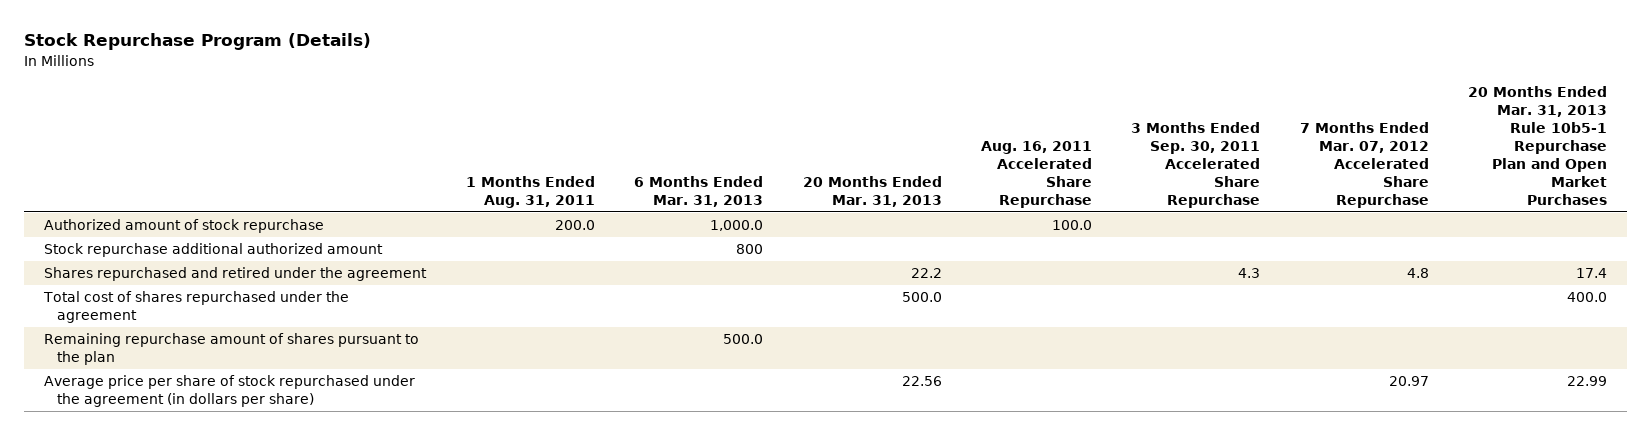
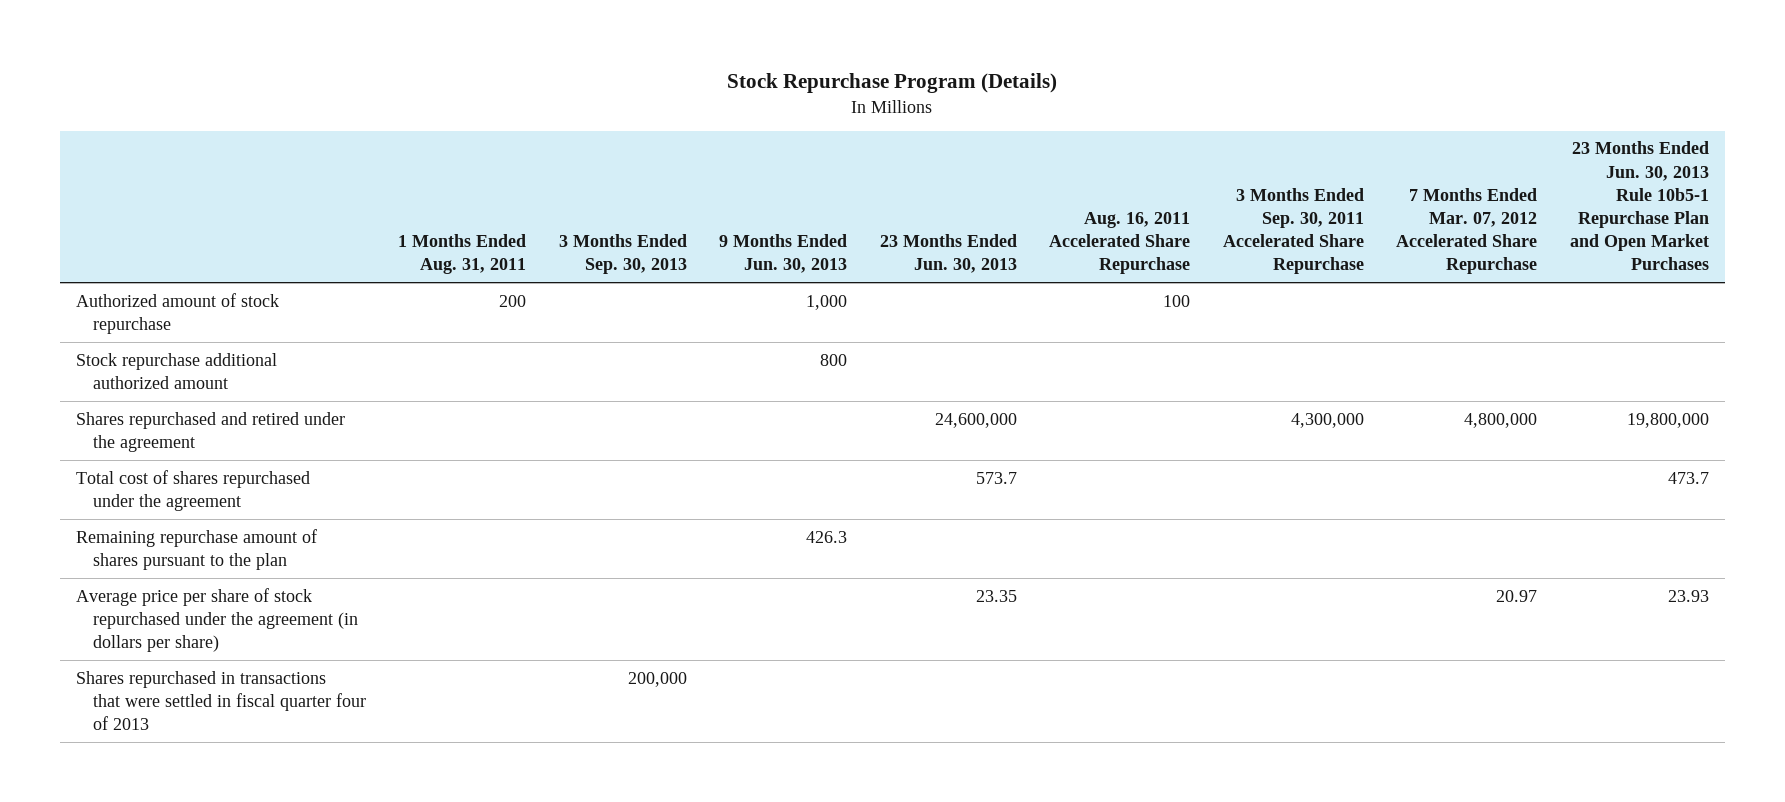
- | 1 Months Ended Aug. 31, 2011 | 6 Months Ended Mar. 31, 2013 | 20 Months Ended Mar. 31, 2013 | Aug. 16, 2011 Accelerated Share Repurchase | 3 Months Ended Sep. 30, 2011 Accelerated Share Repurchase | 7 Months Ended Mar. 07, 2012 Accelerated Share Repurchase | 20 Months Ended Mar. 31, 2013 Rule 10b5-1 Repurchase Plan and Open Market Purchases
+ | 1 Months Ended Aug. 31, 2011 | 3 Months Ended Sep. 30, 2013 | 9 Months Ended Jun. 30, 2013 | 23 Months Ended Jun. 30, 2013 | Aug. 16, 2011 Accelerated Share Repurchase | 3 Months Ended Sep. 30, 2011 Accelerated Share Repurchase | 7 Months Ended Mar. 07, 2012 Accelerated Share Repurchase | 23 Months Ended Jun. 30, 2013 Rule 10b5-1 Repurchase Plan and Open Market Purchases
- Authorized amount of stock repurchase | 200.0 | 1,000.0 | | 100.0 | | |
+ Authorized amount of stock repurchase | 200 | | 1,000 | | 100 | | |
- Shares repurchased and retired under the agreement | | | 22.2 | | 4.3 | 4.8 | 17.4
+ Shares repurchased and retired under the agreement | | | | 24,600,000 | | 4,300,000 | 4,800,000 | 19,800,000
+ Shares repurchased in transactions that were settled in fiscal quarter four of 2013 | | 200,000 | | | | | |

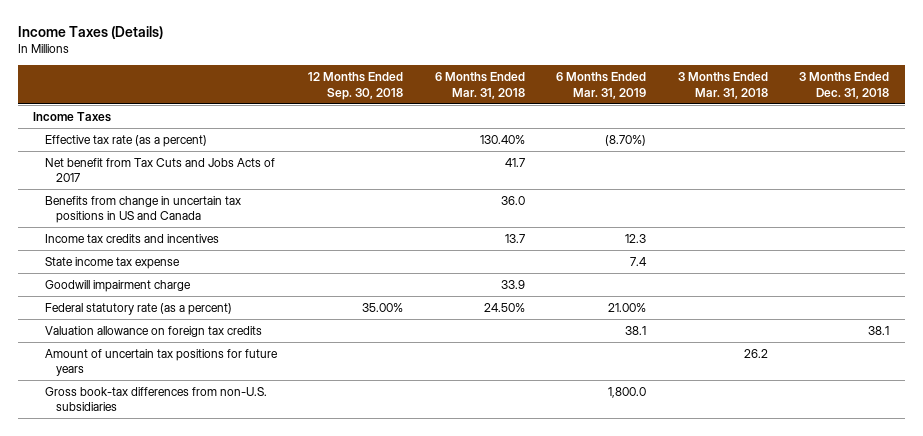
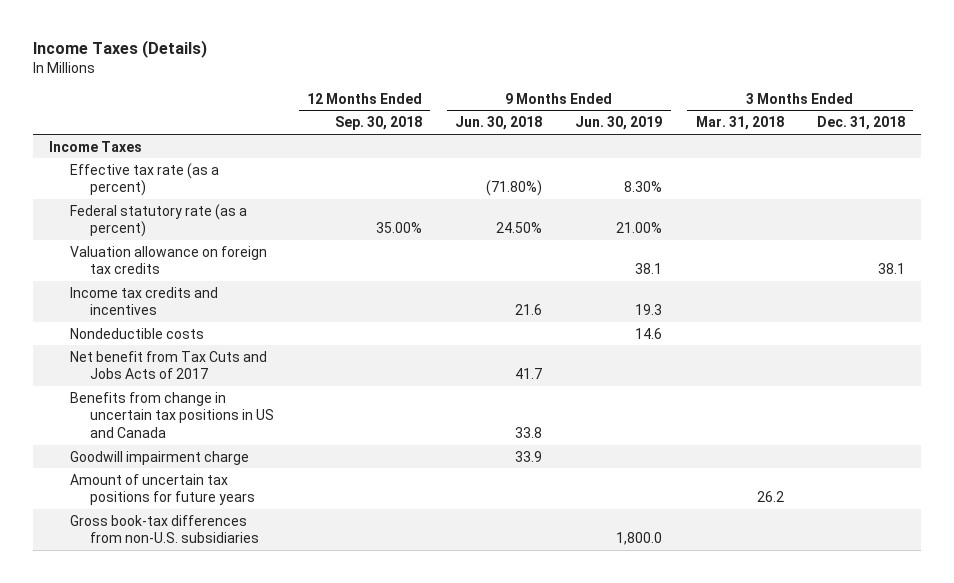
- | 12 Months Ended Sep. 30, 2018 | 6 Months Ended Mar. 31, 2018 | 6 Months Ended Mar. 31, 2019 | 3 Months Ended Mar. 31, 2018 | 3 Months Ended Dec. 31, 2018
+ | 12 Months Ended Sep. 30, 2018 | 9 Months Ended Jun. 30, 2018 | 9 Months Ended Jun. 30, 2019 | 3 Months Ended Mar. 31, 2018 | 3 Months Ended Dec. 31, 2018
moved up: Federal statutory rate (as a percent) | 35.00% | 24.50% | 21.00% | |
moved up: Valuation allowance on foreign tax credits | | | 38.1 | | 38.1
moved up: Income tax credits and incentives | | 21.6 | 19.3 | |
+ Nondeductible costs | | | 14.6 | |
- State income tax expense | | | 7.4 | |

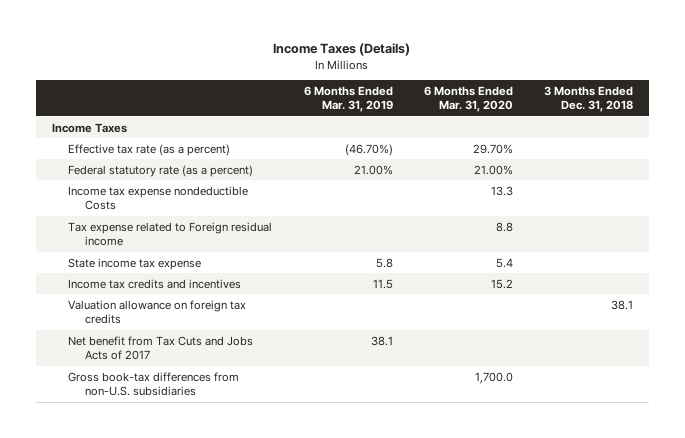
- | 12 Months Ended Sep. 30, 2018 | 9 Months Ended Jun. 30, 2018 | 9 Months Ended Jun. 30, 2019 | 3 Months Ended Mar. 31, 2018 | 3 Months Ended Dec. 31, 2018
+ | 6 Months Ended Mar. 31, 2019 | 6 Months Ended Mar. 31, 2020 | 3 Months Ended Dec. 31, 2018
+ Income tax expense nondeductible Costs | | 13.3 |
+ Tax expense related to Foreign residual income | | 8.8 |
+ State income tax expense | 5.8 | 5.4 |
- Nondeductible costs | | | 14.6 | |
moved down: Valuation allowance on foreign tax credits | | | 38.1
- Benefits from change in uncertain tax positions in US and Canada | | 33.8 | | |
- Goodwill impairment charge | | 33.9 | | |
- Amount of uncertain tax positions for future years | | | | 26.2 |

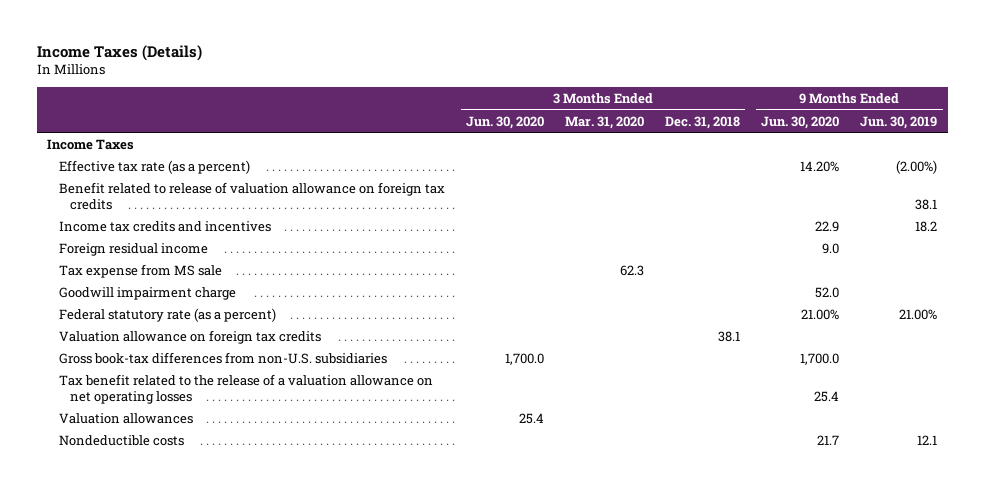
- | 6 Months Ended Mar. 31, 2019 | 6 Months Ended Mar. 31, 2020 | 3 Months Ended Dec. 31, 2018
+ | 3 Months Ended Jun. 30, 2020 | 3 Months Ended Mar. 31, 2020 | 3 Months Ended Dec. 31, 2018 | 9 Months Ended Jun. 30, 2020 | 9 Months Ended Jun. 30, 2019
- Income tax expense nondeductible Costs | | 13.3 |
- Tax expense related to Foreign residual income | | 8.8 |
- State income tax expense | 5.8 | 5.4 |
+ Benefit related to release of valuation allowance on foreign tax credits | | | | | 38.1
+ Foreign residual income | | | | 9.0 |
+ Tax expense from MS sale | | 62.3 | | |
+ Goodwill impairment charge | | | | 52.0 |
moved down: Federal statutory rate (as a percent) | | | | 21.00% | 21.00%
- Net benefit from Tax Cuts and Jobs Acts of 2017 | 38.1 | |
+ Tax benefit related to the release of a valuation allowance on net operating losses | | | | 25.4 |
+ Valuation allowances | 25.4 | | | |
+ Nondeductible costs | | | | 21.7 | 12.1

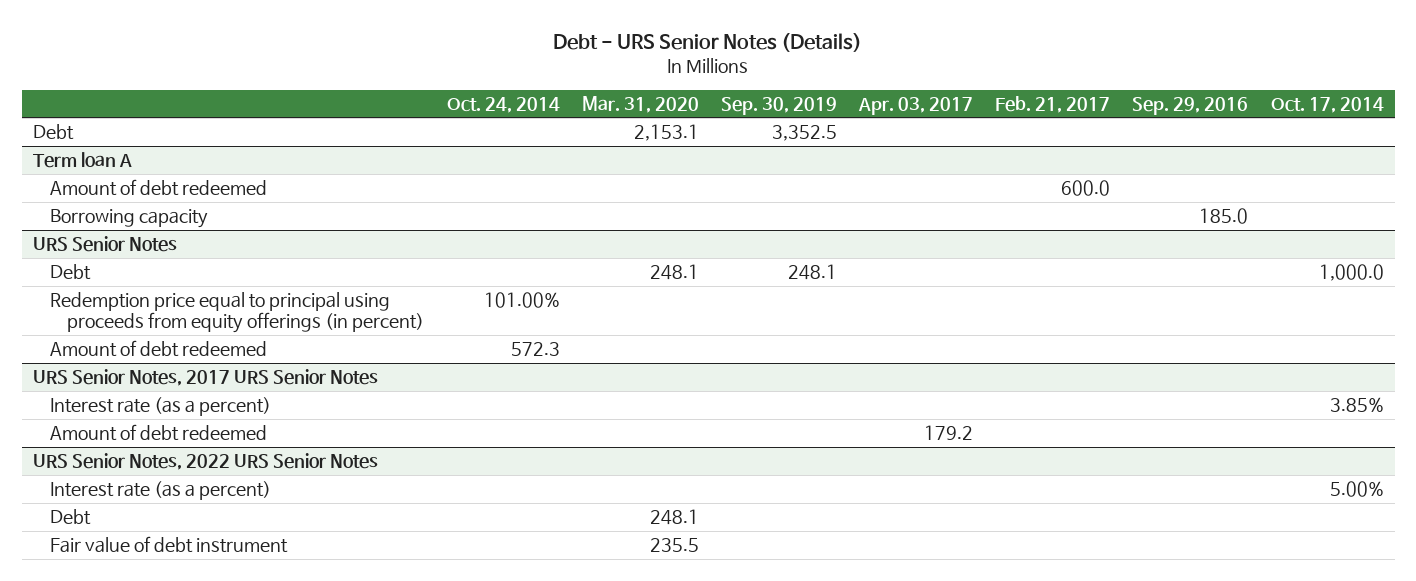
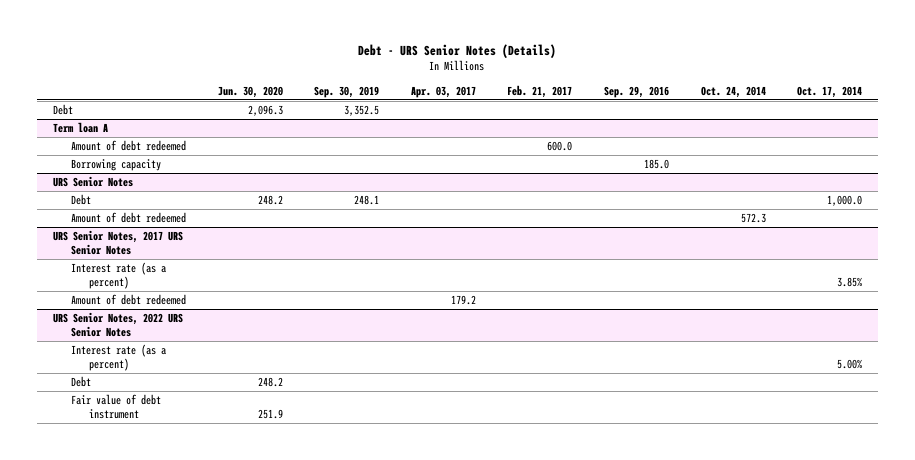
- | Oct. 24, 2014 | Mar. 31, 2020 | Sep. 30, 2019 | Apr. 03, 2017 | Feb. 21, 2017 | Sep. 29, 2016 | Oct. 17, 2014
+ | Jun. 30, 2020 | Sep. 30, 2019 | Apr. 03, 2017 | Feb. 21, 2017 | Sep. 29, 2016 | Oct. 24, 2014 | Oct. 17, 2014
@ URS Senior Notes
- Redemption price equal to principal using proceeds from equity offerings (in percent) | 101.00% | | | | | |

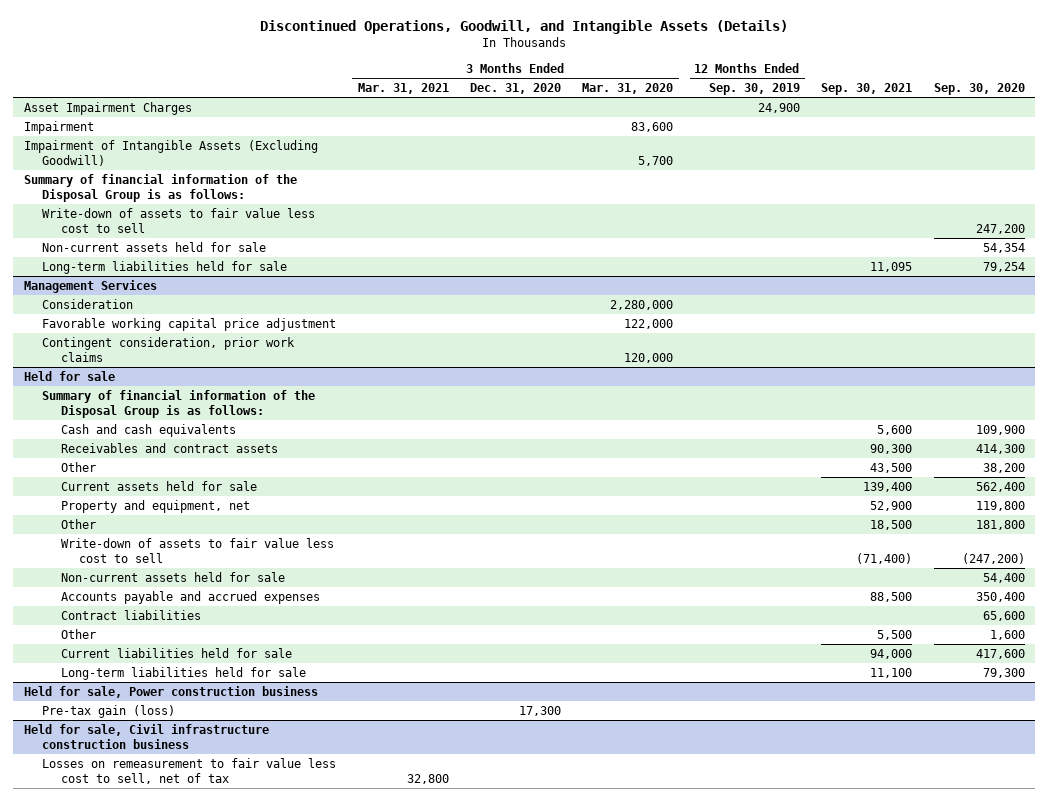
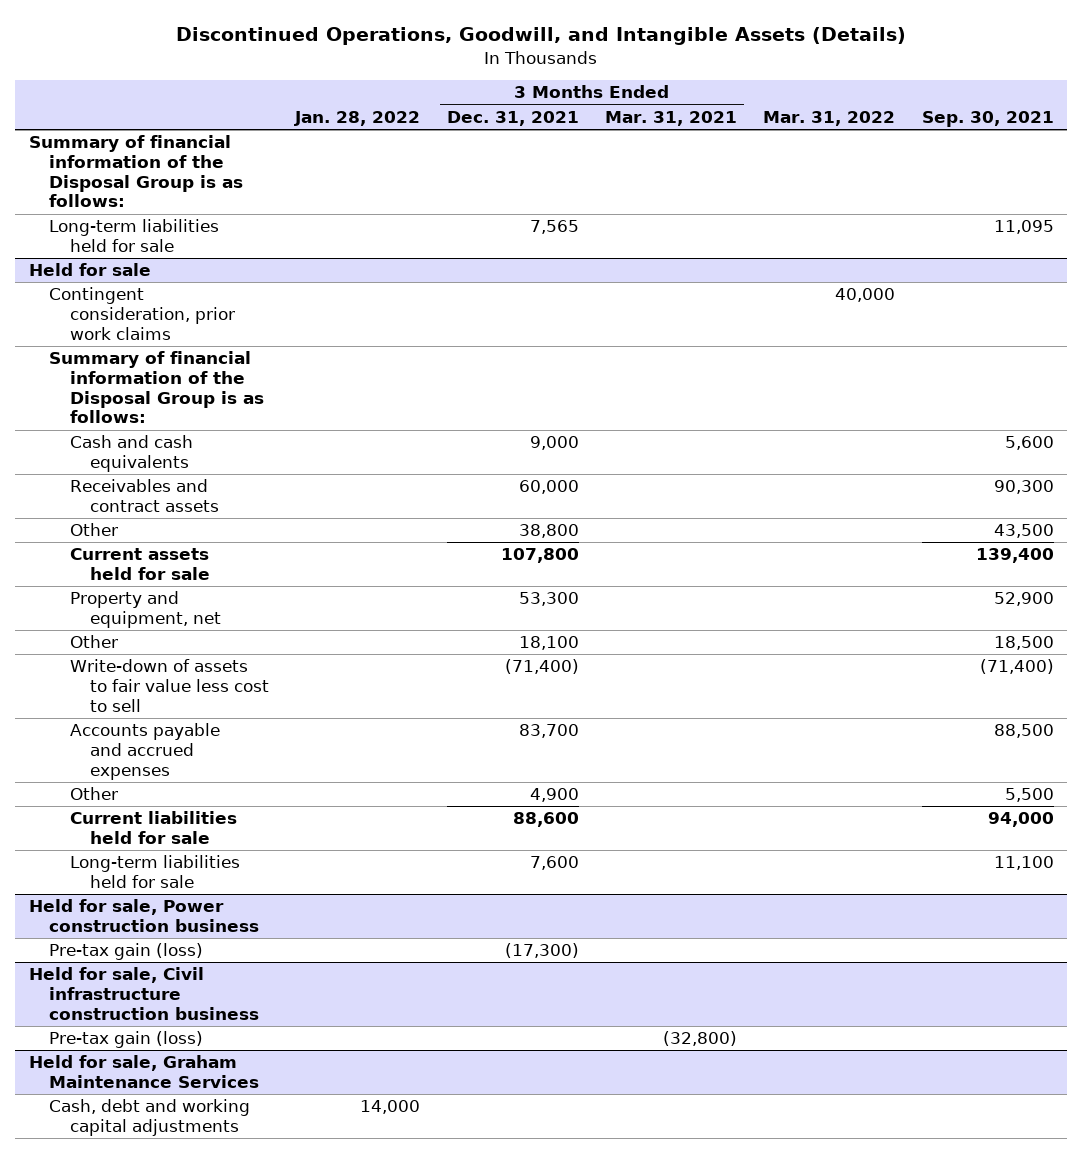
- | 3 Months Ended Mar. 31, 2021 | 3 Months Ended Dec. 31, 2020 | 3 Months Ended Mar. 31, 2020 | 12 Months Ended Sep. 30, 2019 | Sep. 30, 2021 | Sep. 30, 2020
+ | Jan. 28, 2022 | 3 Months Ended Dec. 31, 2021 | 3 Months Ended Mar. 31, 2021 | Mar. 31, 2022 | Sep. 30, 2021
- Asset Impairment Charges | | | | 24,900 | |
- Impairment | | | 83,600 | | |
- Impairment of Intangible Assets (Excluding Goodwill) | | | 5,700 | | |
- Write-down of assets to fair value less cost to sell | | | | | | 247,200
- Non-current assets held for sale | | | | | | 54,354
- Management Services
- Consideration | | | 2,280,000 | | |
- Favorable working capital price adjustment | | | 122,000 | | |
- Contingent consideration, prior work claims | | | 120,000 | | |
@ Held for sale
+ Contingent consideration, prior work claims | | | | 40,000 |
- Non-current assets held for sale | | | | | | 54,400
- Contract liabilities | | | | | | 65,600
@ Held for sale, Civil infrastructure construction business
- Losses on remeasurement to fair value less cost to sell, net of tax | 32,800 | | | | |
+ Pre-tax gain (loss) | | | (32,800) | |
+ Held for sale, Graham Maintenance Services
+ Cash, debt and working capital adjustments | 14,000 | | | |

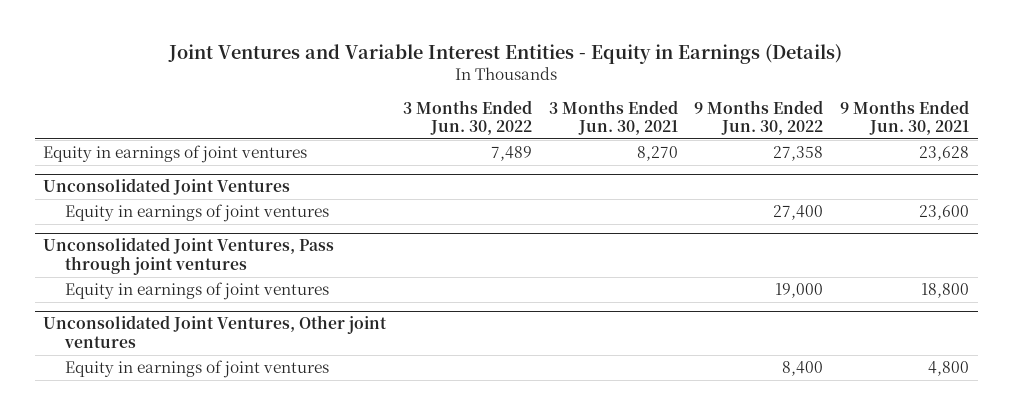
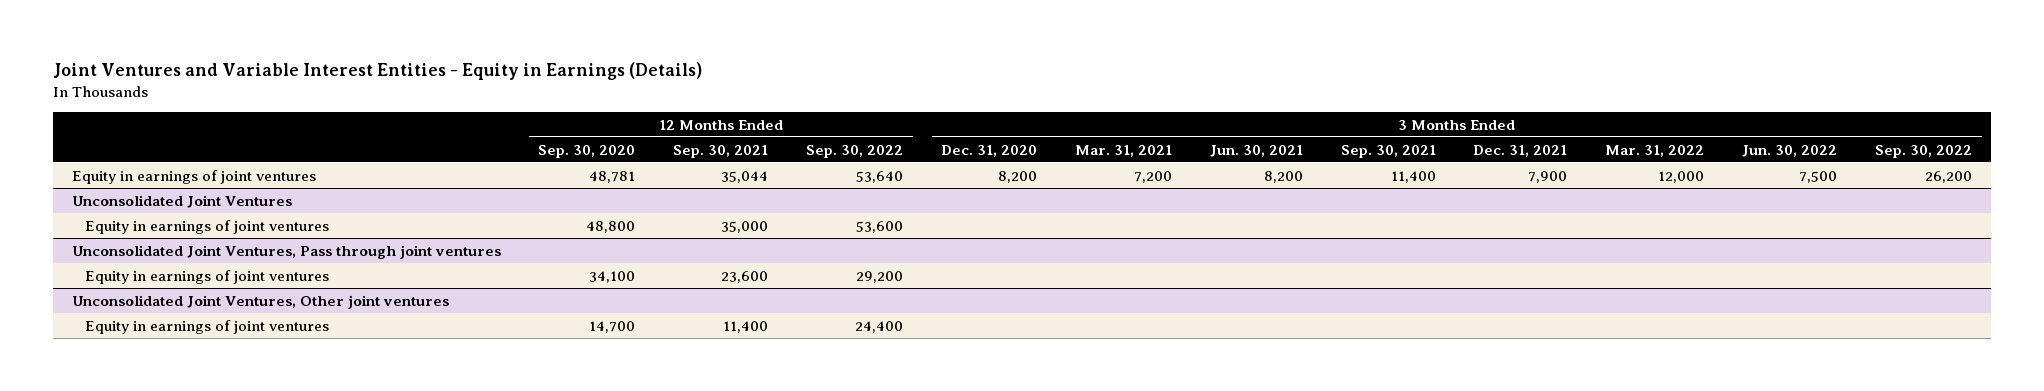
- | 3 Months Ended Jun. 30, 2022 | 3 Months Ended Jun. 30, 2021 | 9 Months Ended Jun. 30, 2022 | 9 Months Ended Jun. 30, 2021
+ | 12 Months Ended Sep. 30, 2020 | 12 Months Ended Sep. 30, 2021 | 12 Months Ended Sep. 30, 2022 | 3 Months Ended Dec. 31, 2020 | 3 Months Ended Mar. 31, 2021 | 3 Months Ended Jun. 30, 2021 | 3 Months Ended Sep. 30, 2021 | 3 Months Ended Dec. 31, 2021 | 3 Months Ended Mar. 31, 2022 | 3 Months Ended Jun. 30, 2022 | 3 Months Ended Sep. 30, 2022
- Equity in earnings of joint ventures | 7,489 | 8,270 | 27,358 | 23,628
+ Equity in earnings of joint ventures | 48,781 | 35,044 | 53,640 | 8,200 | 7,200 | 8,200 | 11,400 | 7,900 | 12,000 | 7,500 | 26,200

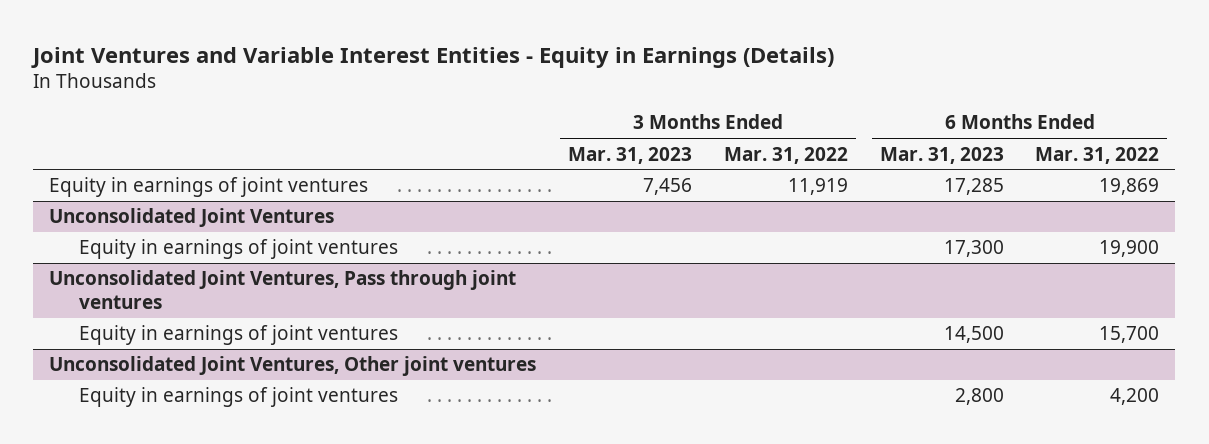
- | 12 Months Ended Sep. 30, 2020 | 12 Months Ended Sep. 30, 2021 | 12 Months Ended Sep. 30, 2022 | 3 Months Ended Dec. 31, 2020 | 3 Months Ended Mar. 31, 2021 | 3 Months Ended Jun. 30, 2021 | 3 Months Ended Sep. 30, 2021 | 3 Months Ended Dec. 31, 2021 | 3 Months Ended Mar. 31, 2022 | 3 Months Ended Jun. 30, 2022 | 3 Months Ended Sep. 30, 2022
+ | 3 Months Ended Mar. 31, 2023 | 3 Months Ended Mar. 31, 2022 | 6 Months Ended Mar. 31, 2023 | 6 Months Ended Mar. 31, 2022
- Equity in earnings of joint ventures | 48,781 | 35,044 | 53,640 | 8,200 | 7,200 | 8,200 | 11,400 | 7,900 | 12,000 | 7,500 | 26,200
+ Equity in earnings of joint ventures | 7,456 | 11,919 | 17,285 | 19,869

